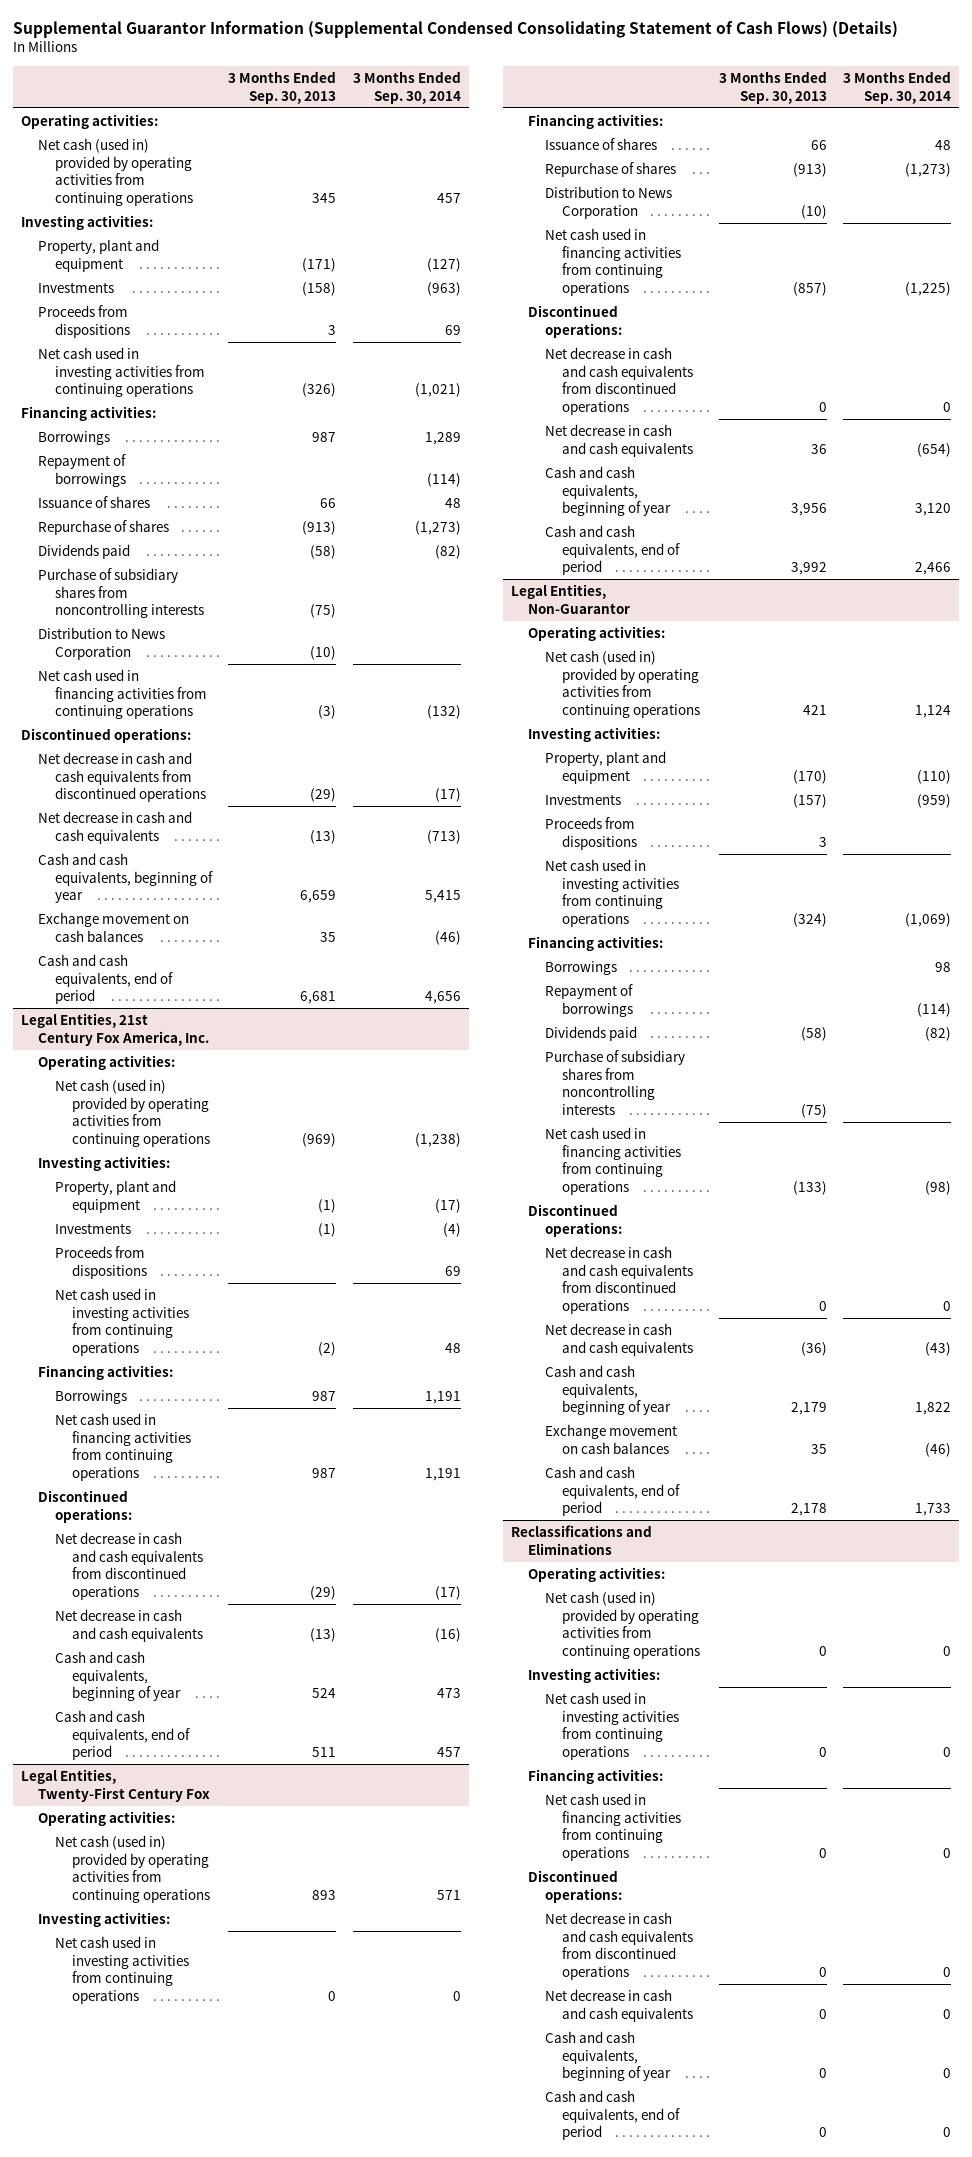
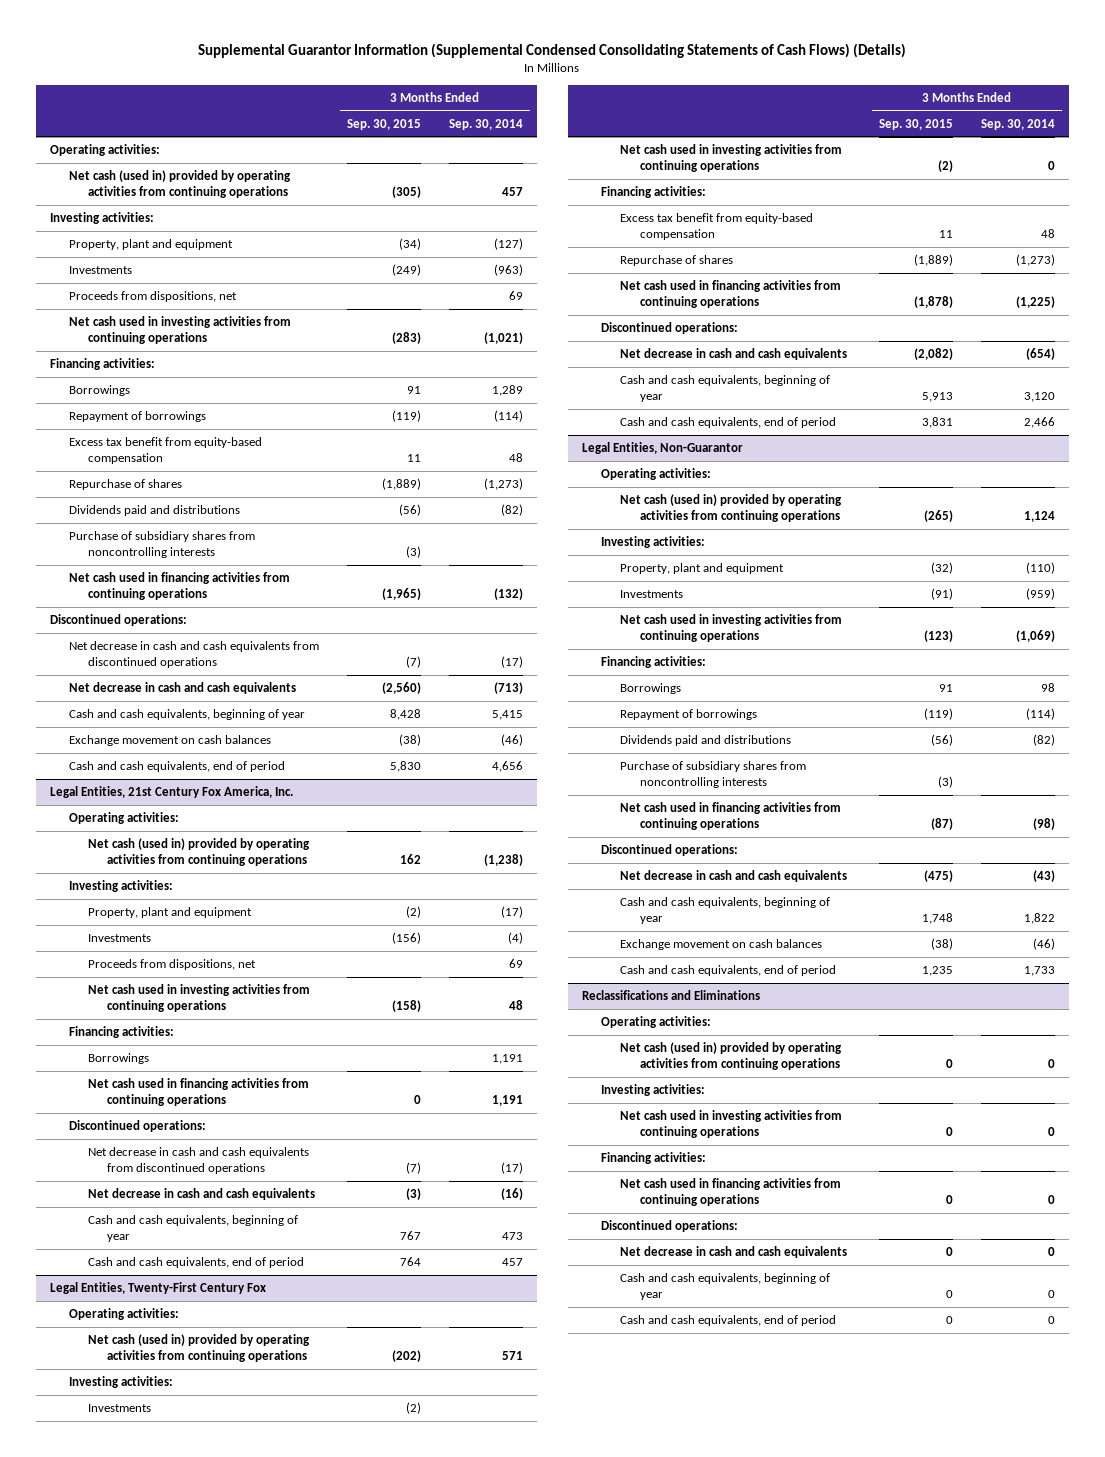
- Supplemental Guarantor Information (Supplemental Condensed Consolidating Statement of Cash Flows) (Details)
+ Supplemental Guarantor Information (Supplemental Condensed Consolidating Statements of Cash Flows) (Details)
- | 3 Months Ended Sep. 30, 2013 | 3 Months Ended Sep. 30, 2014
+ | 3 Months Ended Sep. 30, 2015 | 3 Months Ended Sep. 30, 2014
- Proceeds from dispositions | 3 | 69
+ Proceeds from dispositions, net | | 69
- Issuance of shares | 66 | 48
+ Excess tax benefit from equity-based compensation | 11 | 48
- Dividends paid | (58) | (82)
+ Dividends paid and distributions | (56) | (82)
- Distribution to News Corporation | (10) |
@ Legal Entities, 21st Century Fox America, Inc.
- Proceeds from dispositions | | 69
+ Proceeds from dispositions, net | | 69
@ Legal Entities, Twenty-First Century Fox
+ Investments | (2) |
- Issuance of shares | 66 | 48
+ Excess tax benefit from equity-based compensation | 11 | 48
- Distribution to News Corporation | (10) |
- Net decrease in cash and cash equivalents from discontinued operations | 0 | 0
@ Legal Entities, Non-Guarantor
- Proceeds from dispositions | 3 |
- Dividends paid | (58) | (82)
+ Dividends paid and distributions | (56) | (82)
- Net decrease in cash and cash equivalents from discontinued operations | 0 | 0
@ Reclassifications and Eliminations
- Net decrease in cash and cash equivalents from discontinued operations | 0 | 0

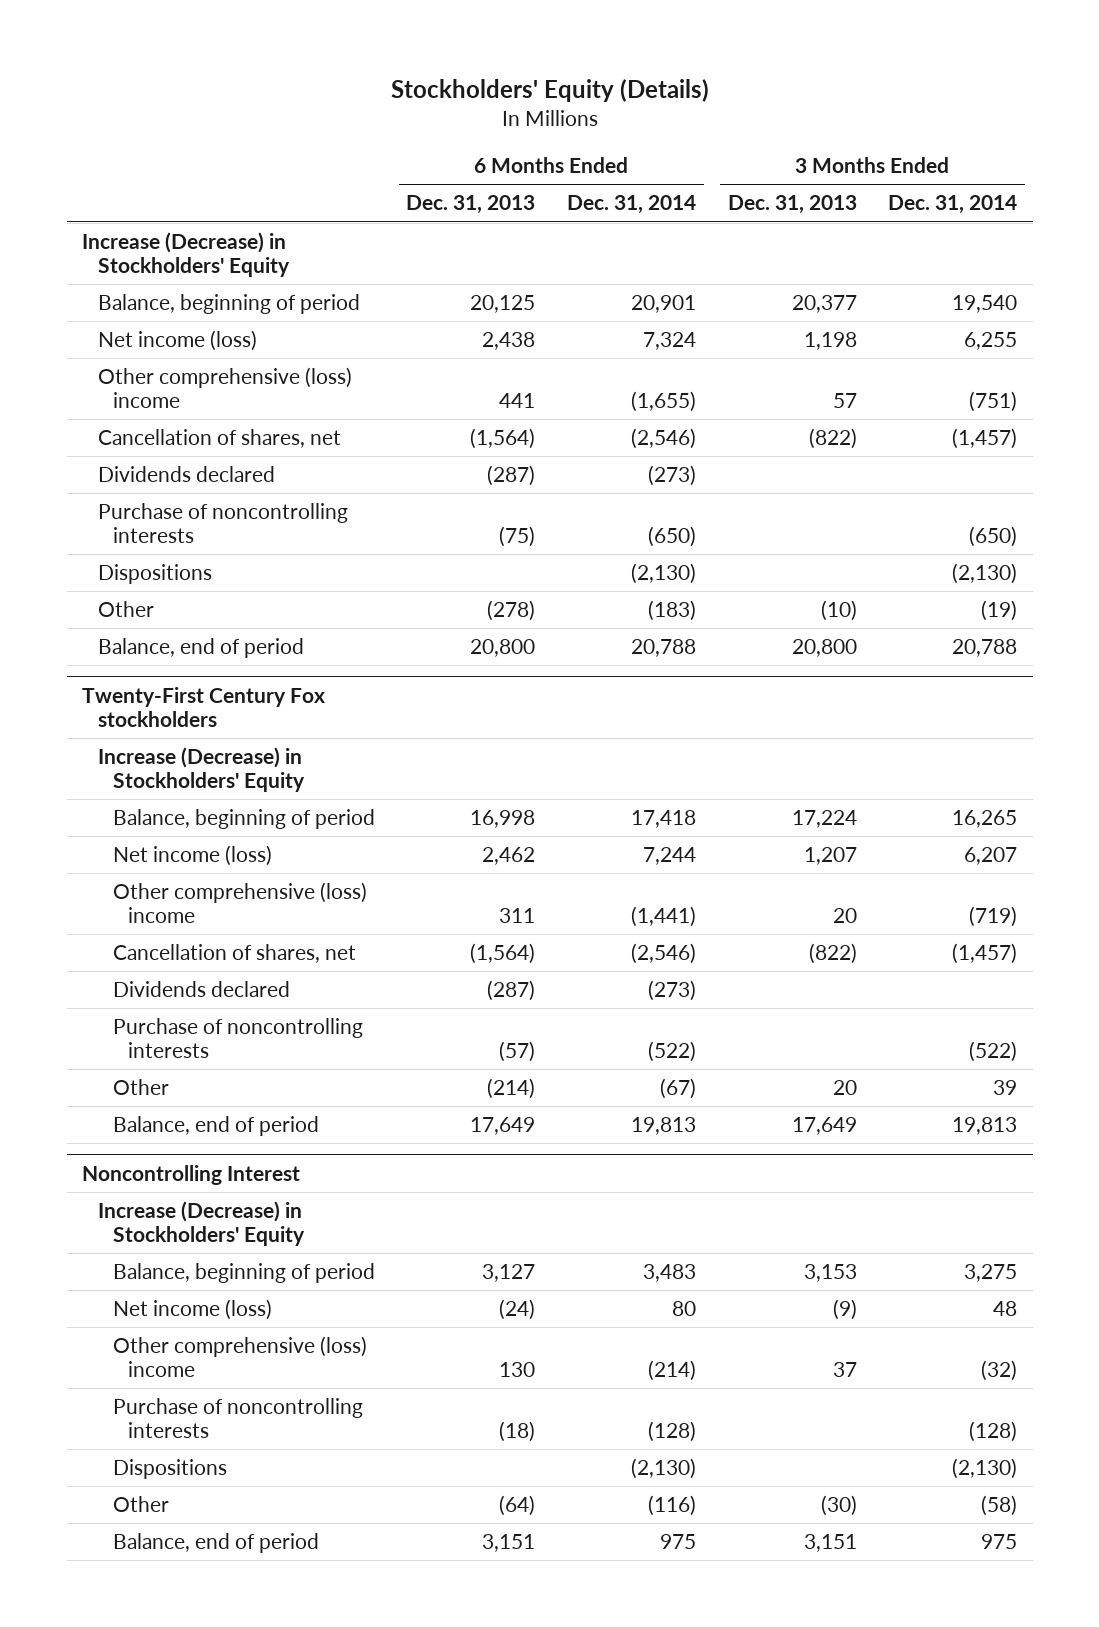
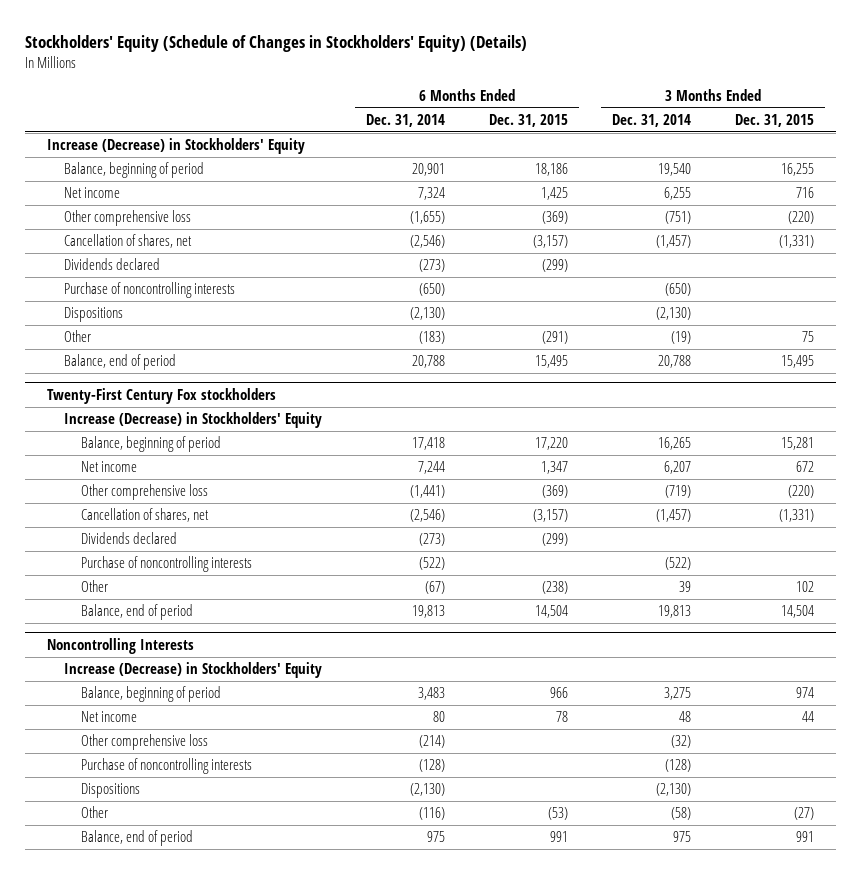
- Stockholders' Equity (Details)
+ Stockholders' Equity (Schedule of Changes in Stockholders' Equity) (Details)
- | 6 Months Ended Dec. 31, 2013 | 6 Months Ended Dec. 31, 2014 | 3 Months Ended Dec. 31, 2013 | 3 Months Ended Dec. 31, 2014
+ | 6 Months Ended Dec. 31, 2014 | 6 Months Ended Dec. 31, 2015 | 3 Months Ended Dec. 31, 2014 | 3 Months Ended Dec. 31, 2015
- Net income (loss) | 2,438 | 7,324 | 1,198 | 6,255
- Other comprehensive (loss) income | 441 | (1,655) | 57 | (751)
+ Net income | 7,324 | 1,425 | 6,255 | 716
+ Other comprehensive loss | (1,655) | (369) | (751) | (220)
@ Twenty-First Century Fox stockholders
- Net income (loss) | 2,462 | 7,244 | 1,207 | 6,207
- Other comprehensive (loss) income | 311 | (1,441) | 20 | (719)
+ Net income | 7,244 | 1,347 | 6,207 | 672
+ Other comprehensive loss | (1,441) | (369) | (719) | (220)
- Noncontrolling Interest
+ Noncontrolling Interests
- Net income (loss) | (24) | 80 | (9) | 48
- Other comprehensive (loss) income | 130 | (214) | 37 | (32)
+ Net income | 80 | 78 | 48 | 44
+ Other comprehensive loss | (214) | | (32) |

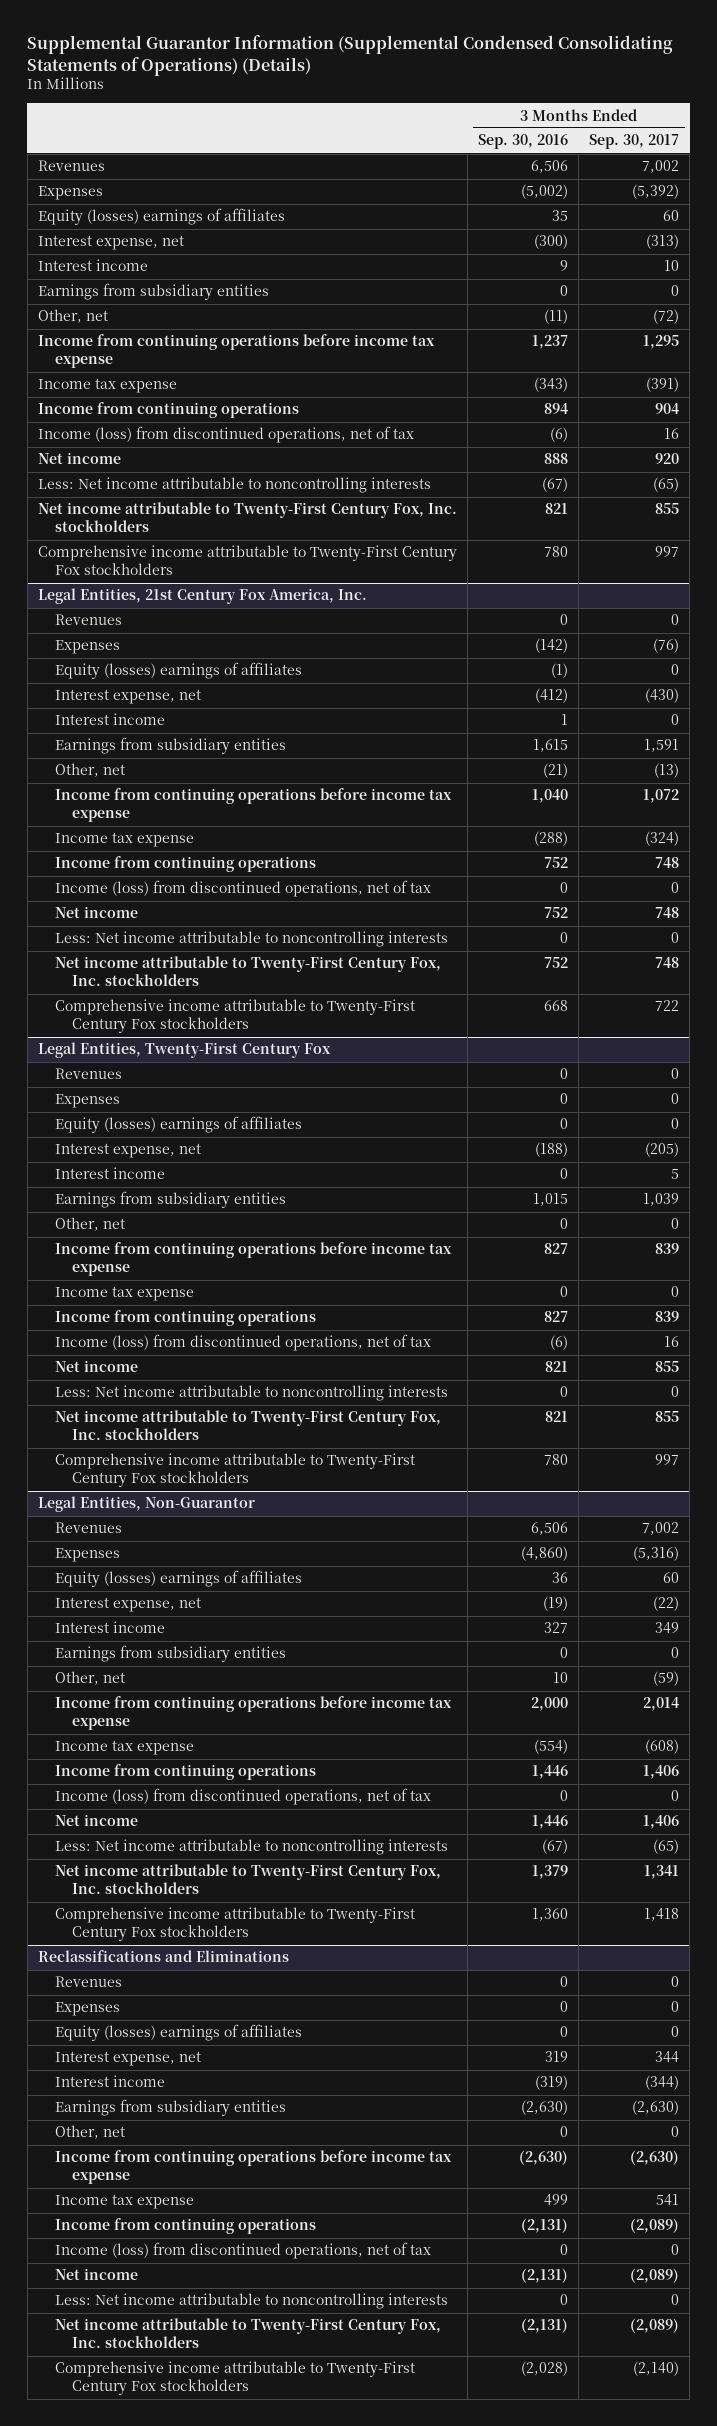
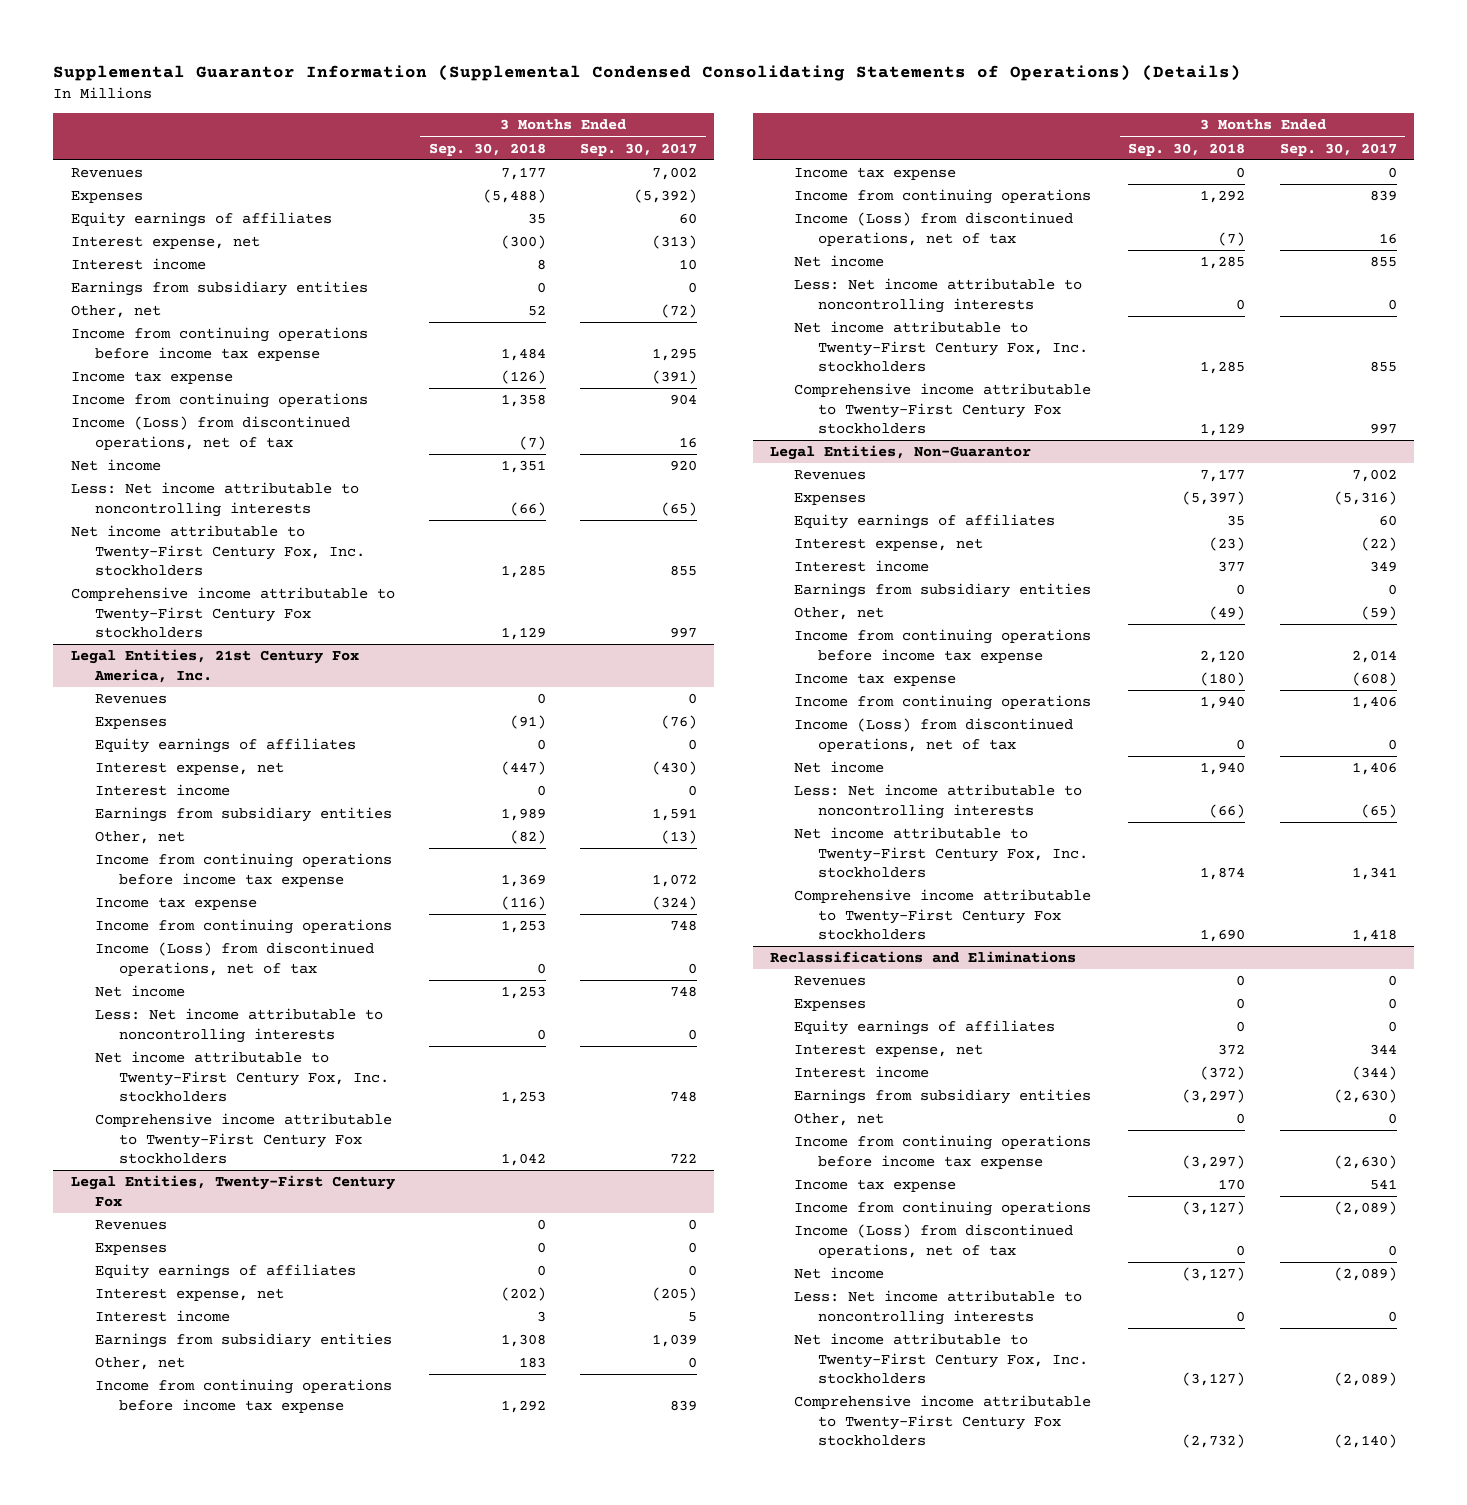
- | 3 Months Ended Sep. 30, 2016 | 3 Months Ended Sep. 30, 2017
+ | 3 Months Ended Sep. 30, 2018 | 3 Months Ended Sep. 30, 2017
- Equity (losses) earnings of affiliates | 35 | 60
+ Equity earnings of affiliates | 35 | 60
- Income (loss) from discontinued operations, net of tax | (6) | 16
+ Income (Loss) from discontinued operations, net of tax | (7) | 16
@ Legal Entities, 21st Century Fox America, Inc.
- Equity (losses) earnings of affiliates | (1) | 0
+ Equity earnings of affiliates | 0 | 0
- Income (loss) from discontinued operations, net of tax | 0 | 0
+ Income (Loss) from discontinued operations, net of tax | 0 | 0
@ Legal Entities, Twenty-First Century Fox
- Equity (losses) earnings of affiliates | 0 | 0
+ Equity earnings of affiliates | 0 | 0
- Income (loss) from discontinued operations, net of tax | (6) | 16
+ Income (Loss) from discontinued operations, net of tax | (7) | 16
@ Legal Entities, Non-Guarantor
- Equity (losses) earnings of affiliates | 36 | 60
+ Equity earnings of affiliates | 35 | 60
- Income (loss) from discontinued operations, net of tax | 0 | 0
+ Income (Loss) from discontinued operations, net of tax | 0 | 0
@ Reclassifications and Eliminations
- Equity (losses) earnings of affiliates | 0 | 0
+ Equity earnings of affiliates | 0 | 0
- Income (loss) from discontinued operations, net of tax | 0 | 0
+ Income (Loss) from discontinued operations, net of tax | 0 | 0

